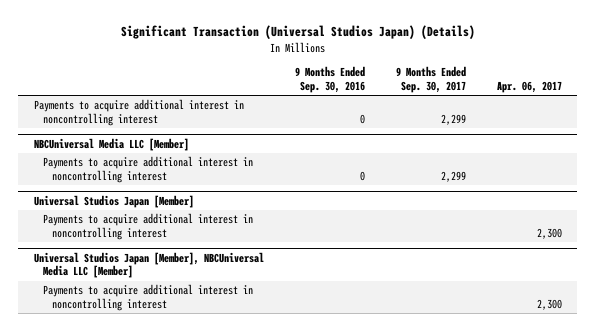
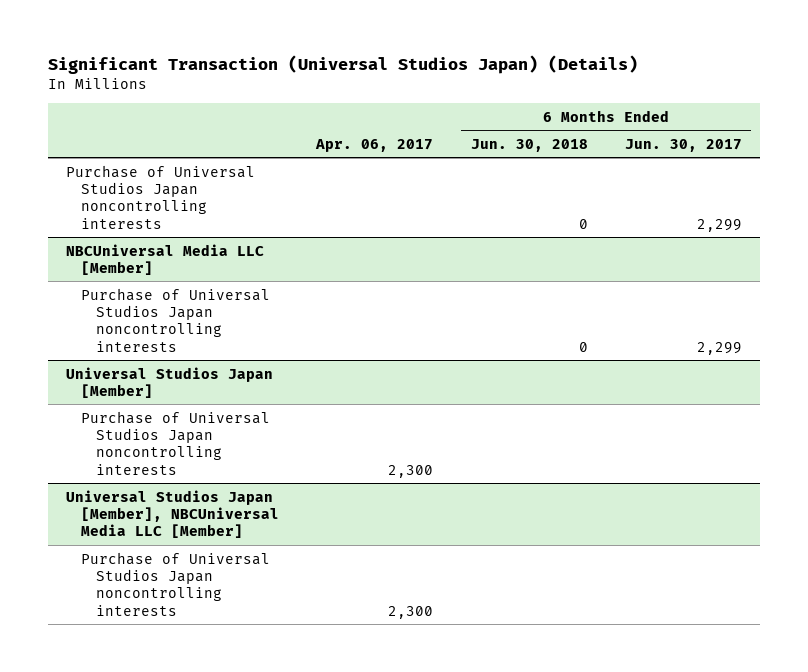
- | 9 Months Ended Sep. 30, 2016 | 9 Months Ended Sep. 30, 2017 | Apr. 06, 2017
+ | Apr. 06, 2017 | 6 Months Ended Jun. 30, 2018 | 6 Months Ended Jun. 30, 2017
- Payments to acquire additional interest in noncontrolling interest | 0 | 2,299 |
+ Purchase of Universal Studios Japan noncontrolling interests | | 0 | 2,299
@ NBCUniversal Media LLC [Member]
- Payments to acquire additional interest in noncontrolling interest | 0 | 2,299 |
+ Purchase of Universal Studios Japan noncontrolling interests | | 0 | 2,299
@ Universal Studios Japan [Member]
- Payments to acquire additional interest in noncontrolling interest | | | 2,300
+ Purchase of Universal Studios Japan noncontrolling interests | 2,300 | |
@ Universal Studios Japan [Member], NBCUniversal Media LLC [Member]
- Payments to acquire additional interest in noncontrolling interest | | | 2,300
+ Purchase of Universal Studios Japan noncontrolling interests | 2,300 | |

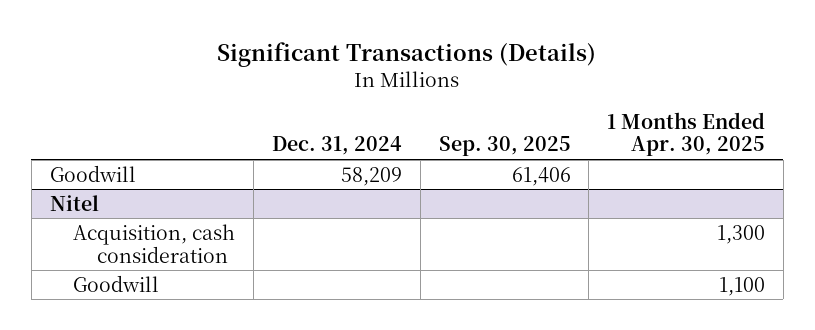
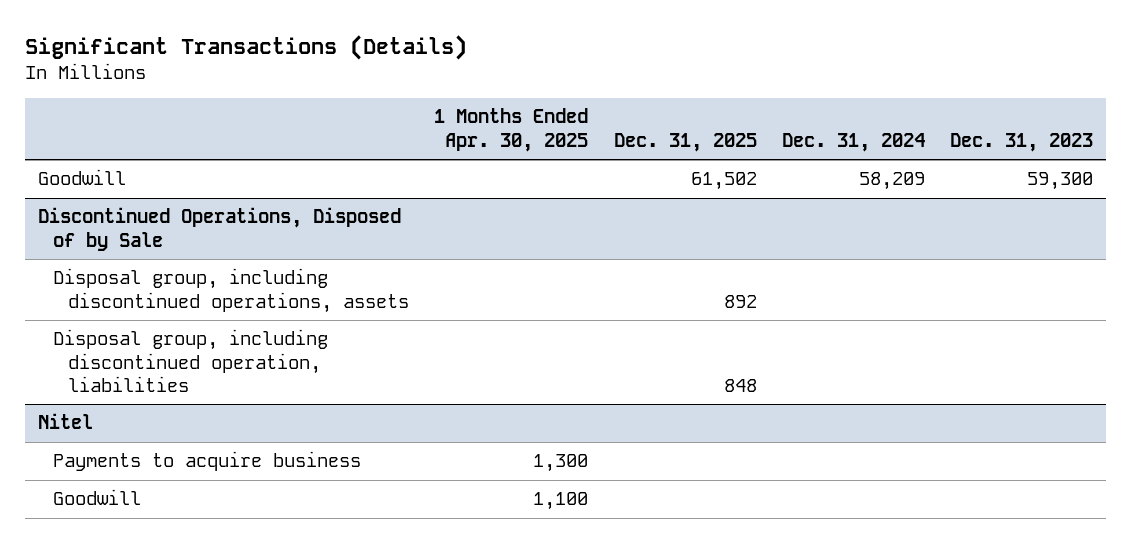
- | Dec. 31, 2024 | Sep. 30, 2025 | 1 Months Ended Apr. 30, 2025
+ | 1 Months Ended Apr. 30, 2025 | Dec. 31, 2025 | Dec. 31, 2024 | Dec. 31, 2023
+ Discontinued Operations, Disposed of by Sale
+ Disposal group, including discontinued operations, assets | | 892 | |
+ Disposal group, including discontinued operation, liabilities | | 848 | |
@ Nitel
- Acquisition, cash consideration | | | 1,300
+ Payments to acquire business | 1,300 | | |

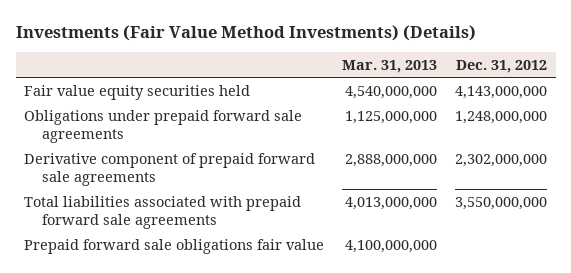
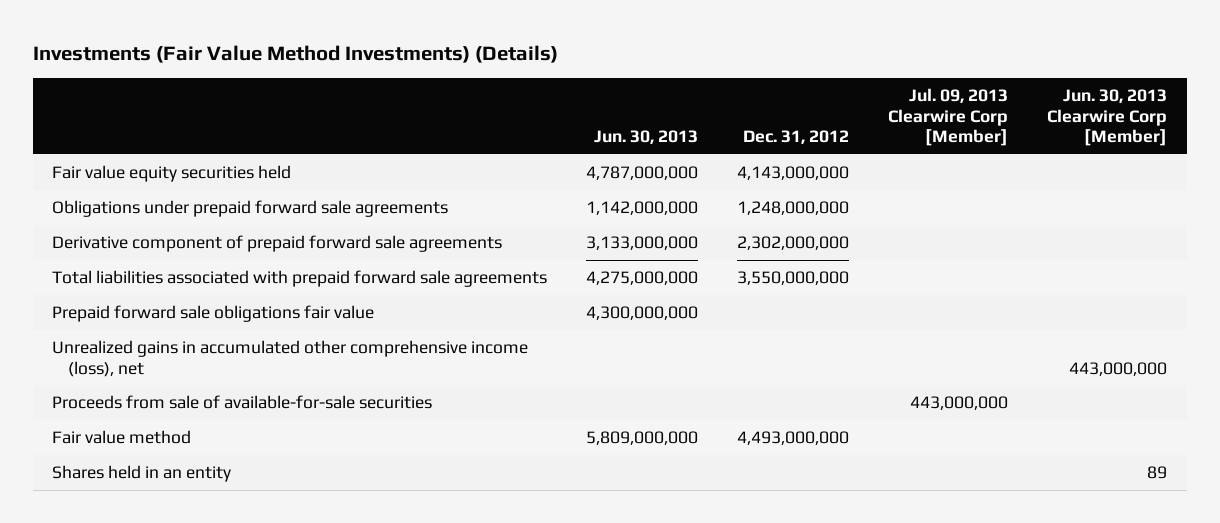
- | Mar. 31, 2013 | Dec. 31, 2012
+ | Jun. 30, 2013 | Dec. 31, 2012 | Jul. 09, 2013 Clearwire Corp [Member] | Jun. 30, 2013 Clearwire Corp [Member]
+ Unrealized gains in accumulated other comprehensive income (loss), net | | | | 443,000,000
+ Proceeds from sale of available-for-sale securities | | | 443,000,000 |
+ Fair value method | 5,809,000,000 | 4,493,000,000 | |
+ Shares held in an entity | | | | 89

